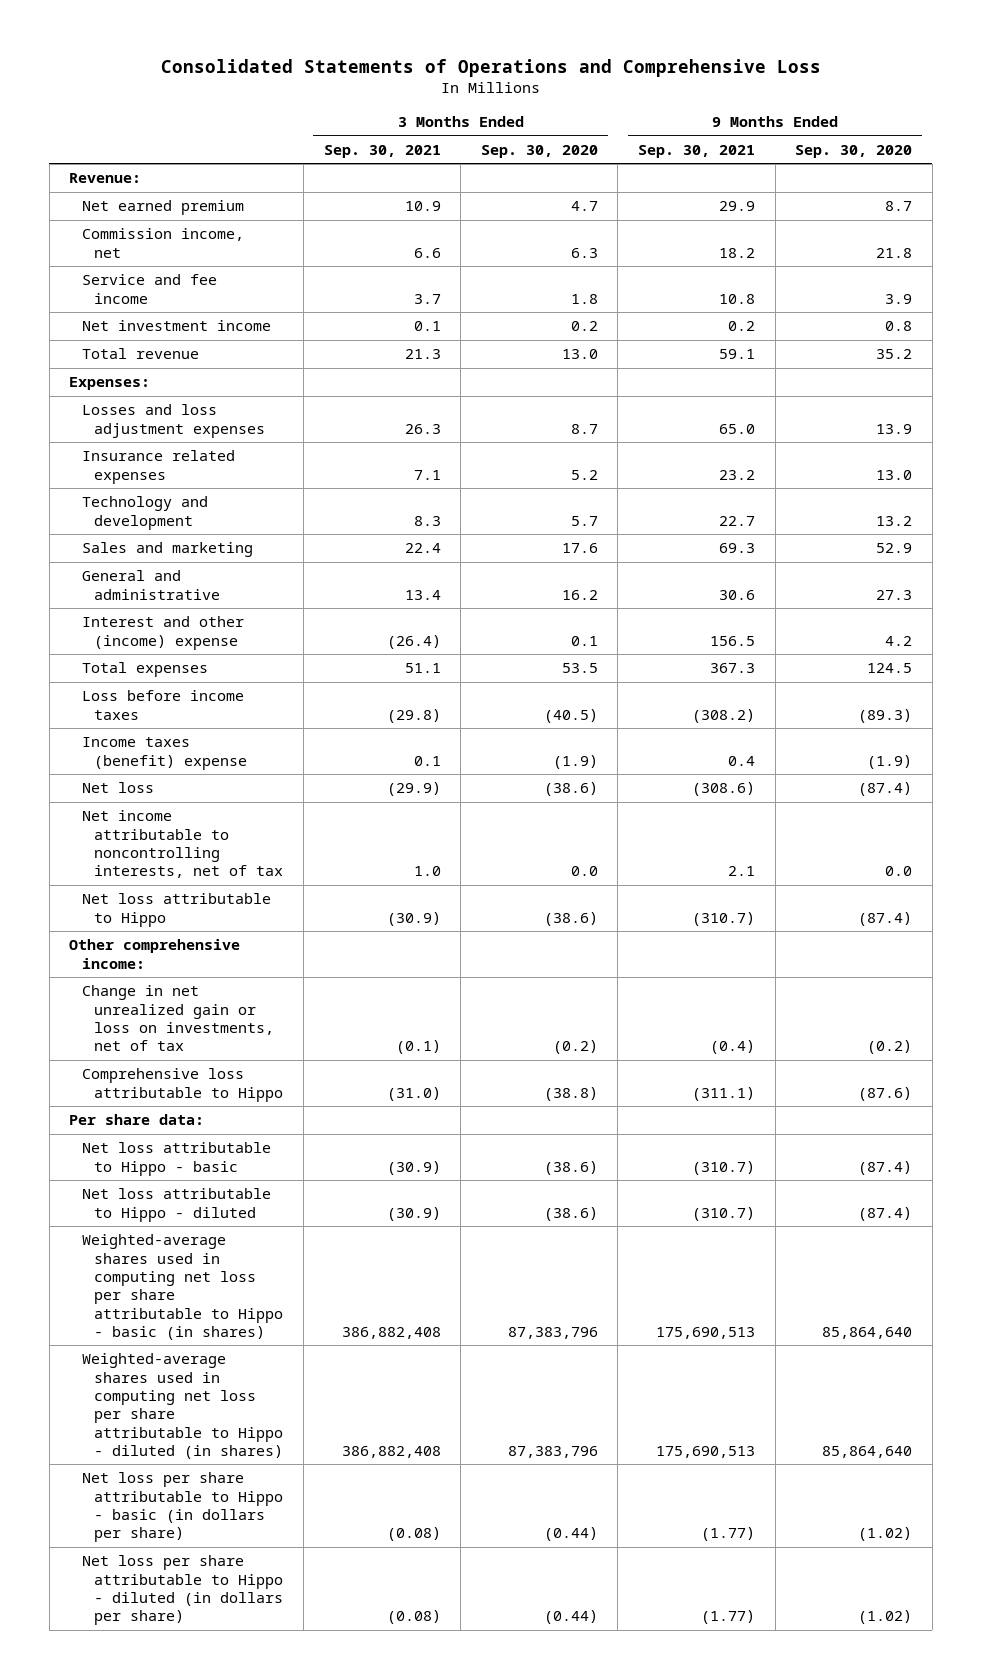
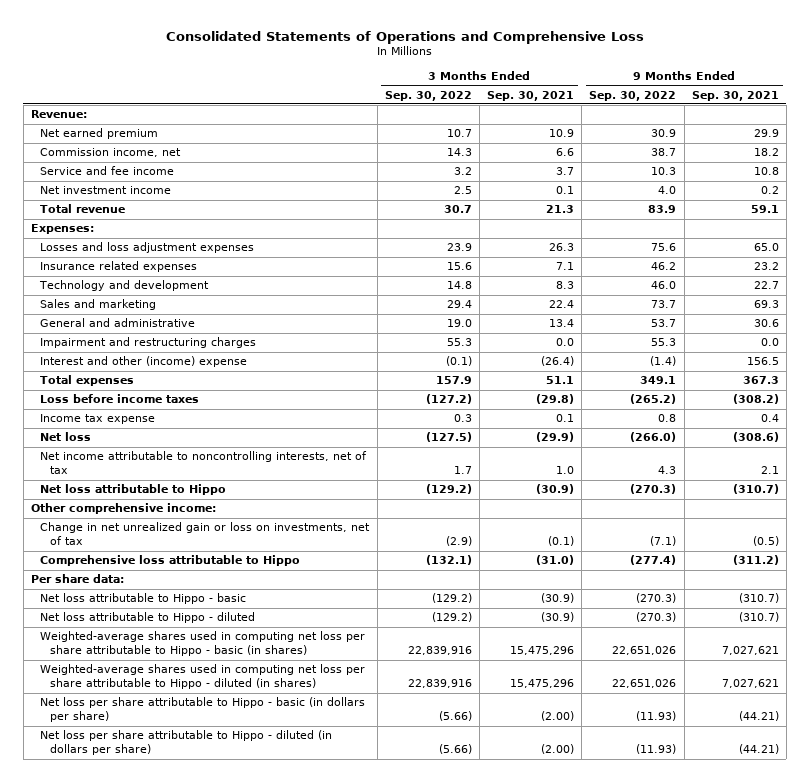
- | 3 Months Ended Sep. 30, 2021 | 3 Months Ended Sep. 30, 2020 | 9 Months Ended Sep. 30, 2021 | 9 Months Ended Sep. 30, 2020
+ | 3 Months Ended Sep. 30, 2022 | 3 Months Ended Sep. 30, 2021 | 9 Months Ended Sep. 30, 2022 | 9 Months Ended Sep. 30, 2021
+ Impairment and restructuring charges | 55.3 | 0.0 | 55.3 | 0.0
- Income taxes (benefit) expense | 0.1 | (1.9) | 0.4 | (1.9)
+ Income tax expense | 0.3 | 0.1 | 0.8 | 0.4
- Change in net unrealized gain or loss on investments, net of tax | (0.1) | (0.2) | (0.4) | (0.2)
- Comprehensive loss attributable to Hippo | (31.0) | (38.8) | (311.1) | (87.6)
+ Change in net unrealized gain or loss on investments, net of tax | (2.9) | (0.1) | (7.1) | (0.5)
+ Comprehensive loss attributable to Hippo | (132.1) | (31.0) | (277.4) | (311.2)
- Weighted-average shares used in computing net loss per share attributable to Hippo - basic (in shares) | 386,882,408 | 87,383,796 | 175,690,513 | 85,864,640
- Weighted-average shares used in computing net loss per share attributable to Hippo - diluted (in shares) | 386,882,408 | 87,383,796 | 175,690,513 | 85,864,640
- Net loss per share attributable to Hippo - basic (in dollars per share) | (0.08) | (0.44) | (1.77) | (1.02)
- Net loss per share attributable to Hippo - diluted (in dollars per share) | (0.08) | (0.44) | (1.77) | (1.02)
+ Weighted-average shares used in computing net loss per share attributable to Hippo - basic (in shares) | 22,839,916 | 15,475,296 | 22,651,026 | 7,027,621
+ Weighted-average shares used in computing net loss per share attributable to Hippo - diluted (in shares) | 22,839,916 | 15,475,296 | 22,651,026 | 7,027,621
+ Net loss per share attributable to Hippo - basic (in dollars per share) | (5.66) | (2.00) | (11.93) | (44.21)
+ Net loss per share attributable to Hippo - diluted (in dollars per share) | (5.66) | (2.00) | (11.93) | (44.21)

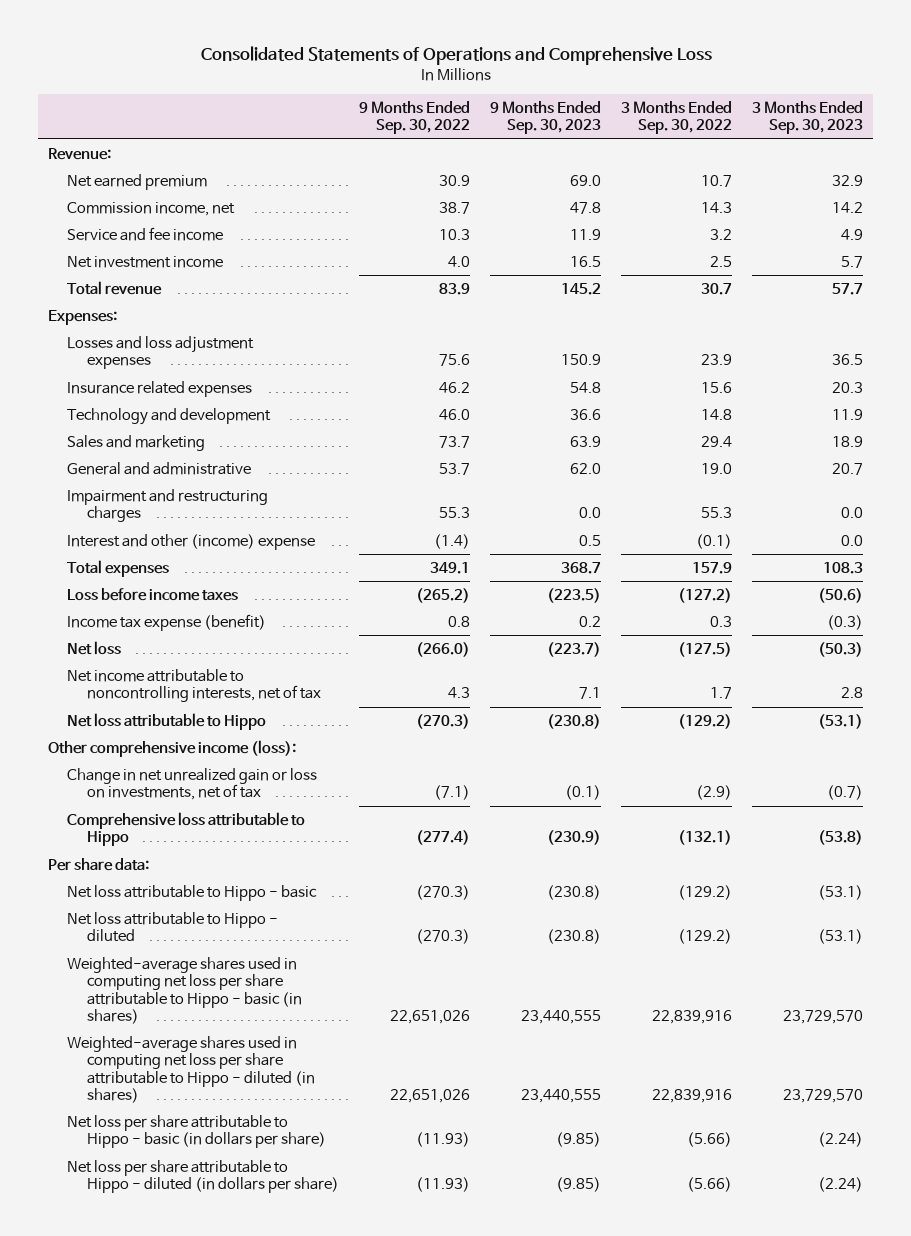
- | 3 Months Ended Sep. 30, 2022 | 3 Months Ended Sep. 30, 2021 | 9 Months Ended Sep. 30, 2022 | 9 Months Ended Sep. 30, 2021
+ | 9 Months Ended Sep. 30, 2022 | 9 Months Ended Sep. 30, 2023 | 3 Months Ended Sep. 30, 2022 | 3 Months Ended Sep. 30, 2023
- Income tax expense | 0.3 | 0.1 | 0.8 | 0.4
+ Income tax expense (benefit) | 0.8 | 0.2 | 0.3 | (0.3)
- Other comprehensive income:
+ Other comprehensive income (loss):

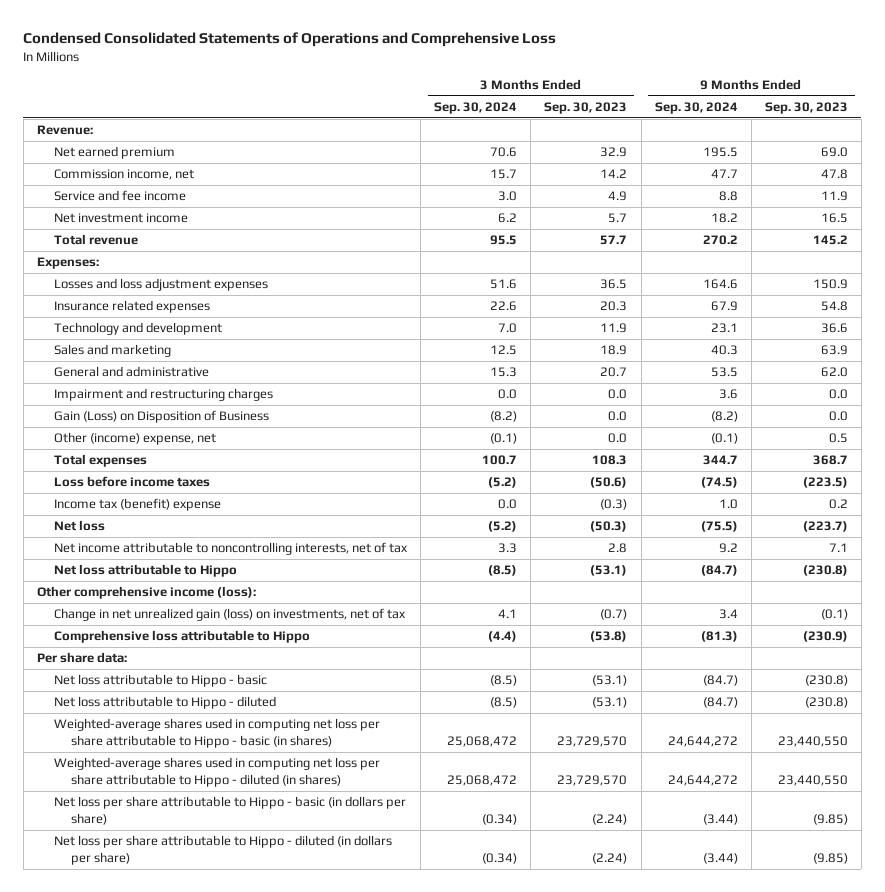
- Consolidated Statements of Operations and Comprehensive Loss
+ Condensed Consolidated Statements of Operations and Comprehensive Loss
- | 9 Months Ended Sep. 30, 2022 | 9 Months Ended Sep. 30, 2023 | 3 Months Ended Sep. 30, 2022 | 3 Months Ended Sep. 30, 2023
+ | 3 Months Ended Sep. 30, 2024 | 3 Months Ended Sep. 30, 2023 | 9 Months Ended Sep. 30, 2024 | 9 Months Ended Sep. 30, 2023
- Interest and other (income) expense | (1.4) | 0.5 | (0.1) | 0.0
+ Gain (Loss) on Disposition of Business | (8.2) | 0.0 | (8.2) | 0.0
+ Other (income) expense, net | (0.1) | 0.0 | (0.1) | 0.5
- Income tax expense (benefit) | 0.8 | 0.2 | 0.3 | (0.3)
+ Income tax (benefit) expense | 0.0 | (0.3) | 1.0 | 0.2
- Change in net unrealized gain or loss on investments, net of tax | (7.1) | (0.1) | (2.9) | (0.7)
+ Change in net unrealized gain (loss) on investments, net of tax | 4.1 | (0.7) | 3.4 | (0.1)
- Weighted-average shares used in computing net loss per share attributable to Hippo - basic (in shares) | 22,651,026 | 23,440,555 | 22,839,916 | 23,729,570
- Weighted-average shares used in computing net loss per share attributable to Hippo - diluted (in shares) | 22,651,026 | 23,440,555 | 22,839,916 | 23,729,570
+ Weighted-average shares used in computing net loss per share attributable to Hippo - basic (in shares) | 25,068,472 | 23,729,570 | 24,644,272 | 23,440,550
+ Weighted-average shares used in computing net loss per share attributable to Hippo - diluted (in shares) | 25,068,472 | 23,729,570 | 24,644,272 | 23,440,550

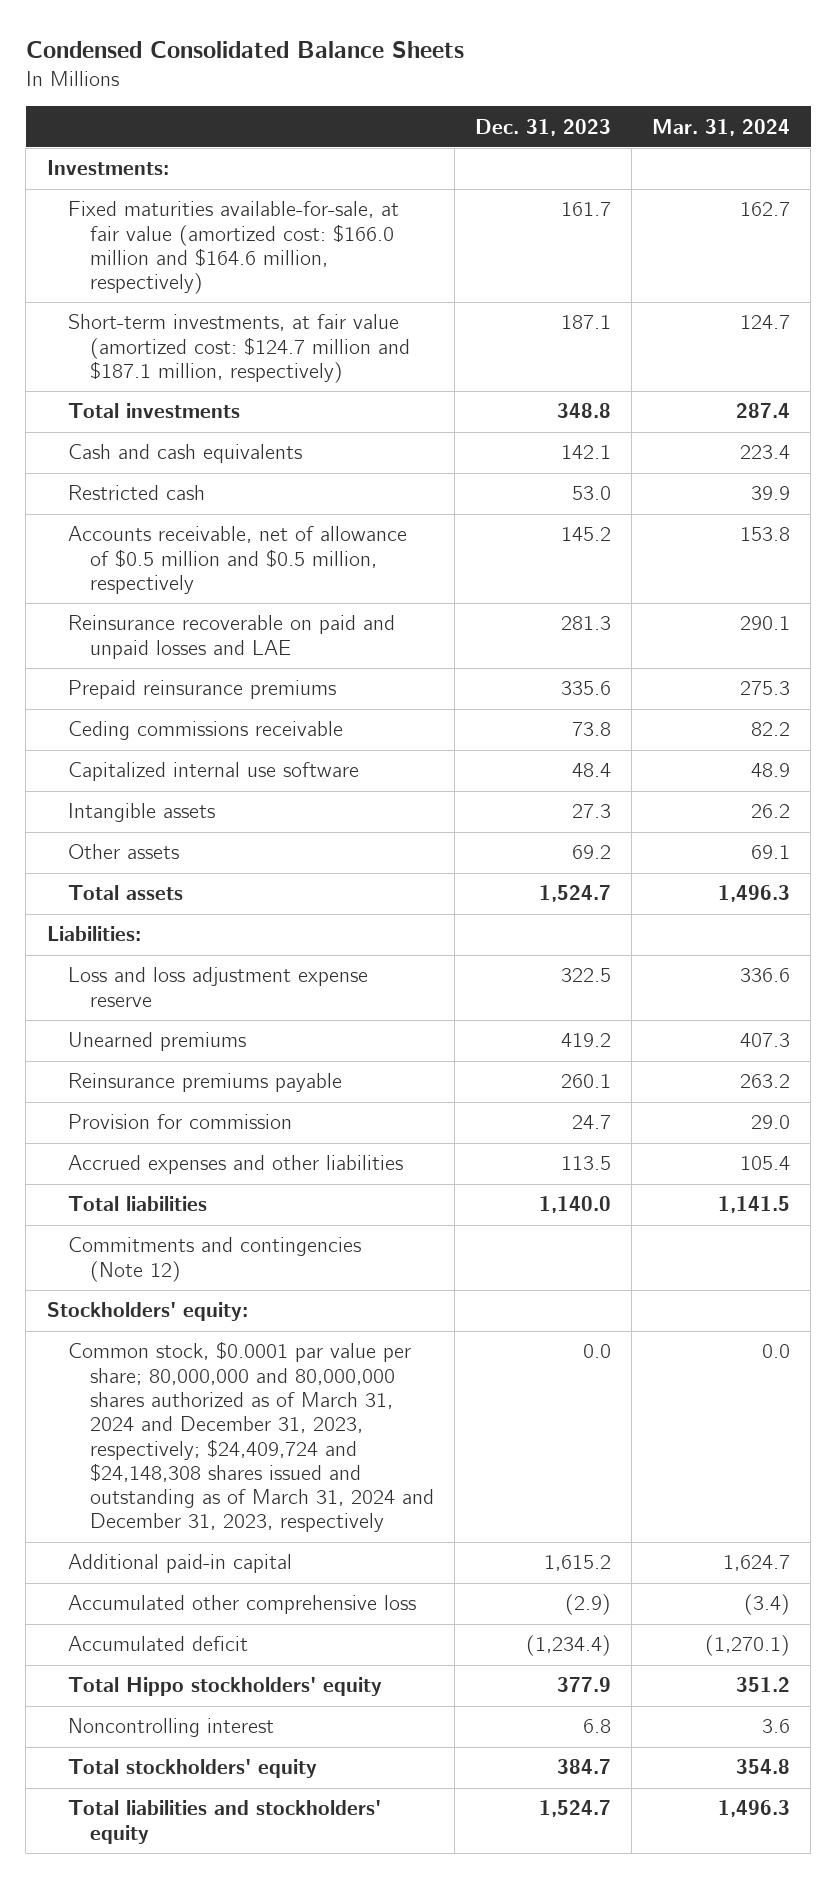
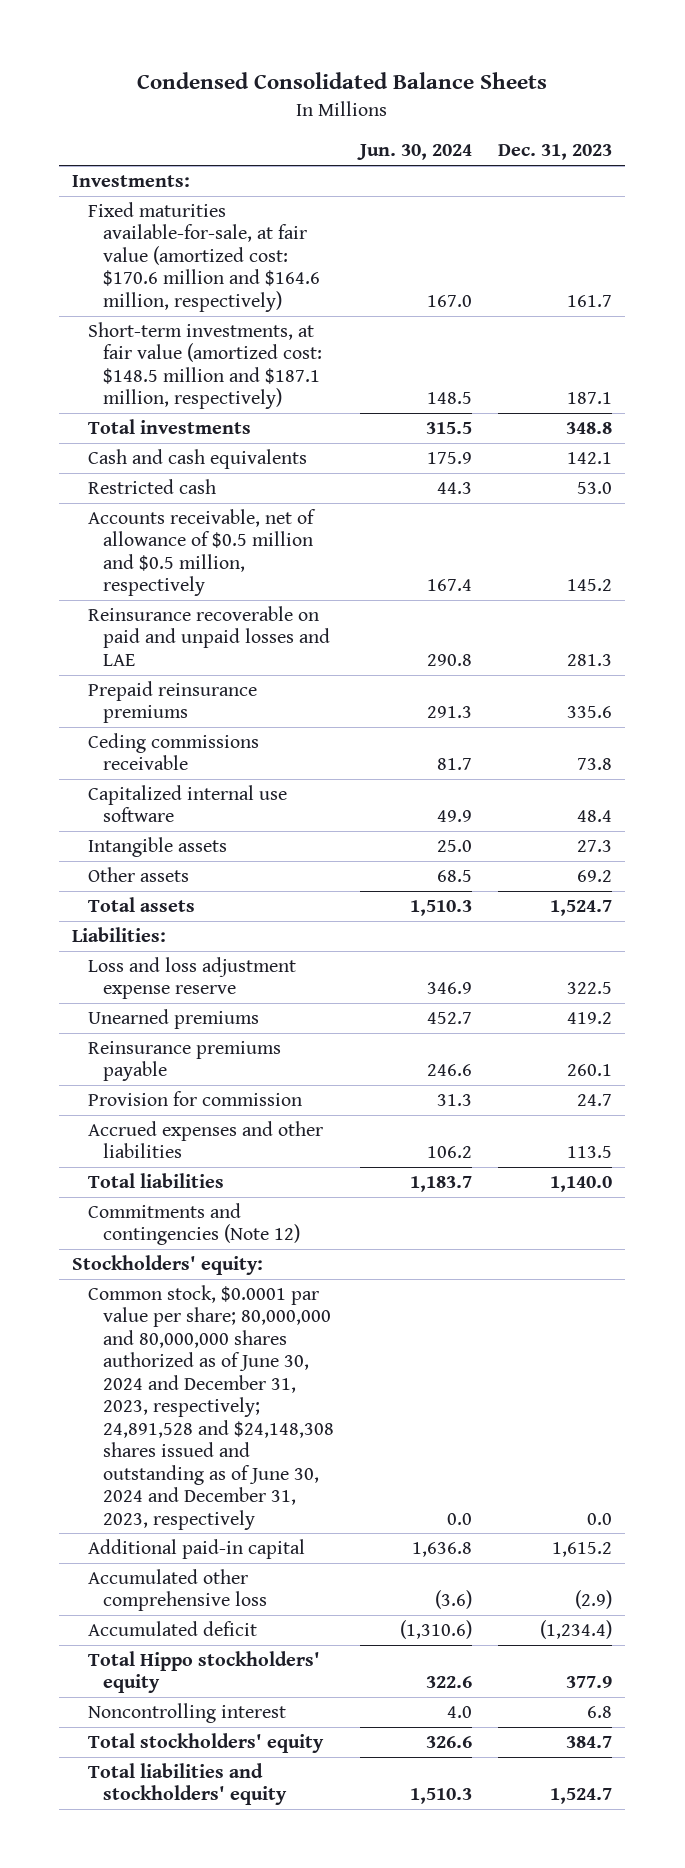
- | Dec. 31, 2023 | Mar. 31, 2024
+ | Jun. 30, 2024 | Dec. 31, 2023
- Fixed maturities available-for-sale, at fair value (amortized cost: $166.0 million and $164.6 million, respectively) | 161.7 | 162.7
- Short-term investments, at fair value (amortized cost: $124.7 million and $187.1 million, respectively) | 187.1 | 124.7
+ Fixed maturities available-for-sale, at fair value (amortized cost: $170.6 million and $164.6 million, respectively) | 167.0 | 161.7
+ Short-term investments, at fair value (amortized cost: $148.5 million and $187.1 million, respectively) | 148.5 | 187.1
- Common stock, $0.0001 par value per share; 80,000,000 and 80,000,000 shares authorized as of March 31, 2024 and December 31, 2023, respectively; $24,409,724 and $24,148,308 shares issued and outstanding as of March 31, 2024 and December 31, 2023, respectively | 0.0 | 0.0
+ Common stock, $0.0001 par value per share; 80,000,000 and 80,000,000 shares authorized as of June 30, 2024 and December 31, 2023, respectively; 24,891,528 and $24,148,308 shares issued and outstanding as of June 30, 2024 and December 31, 2023, respectively | 0.0 | 0.0

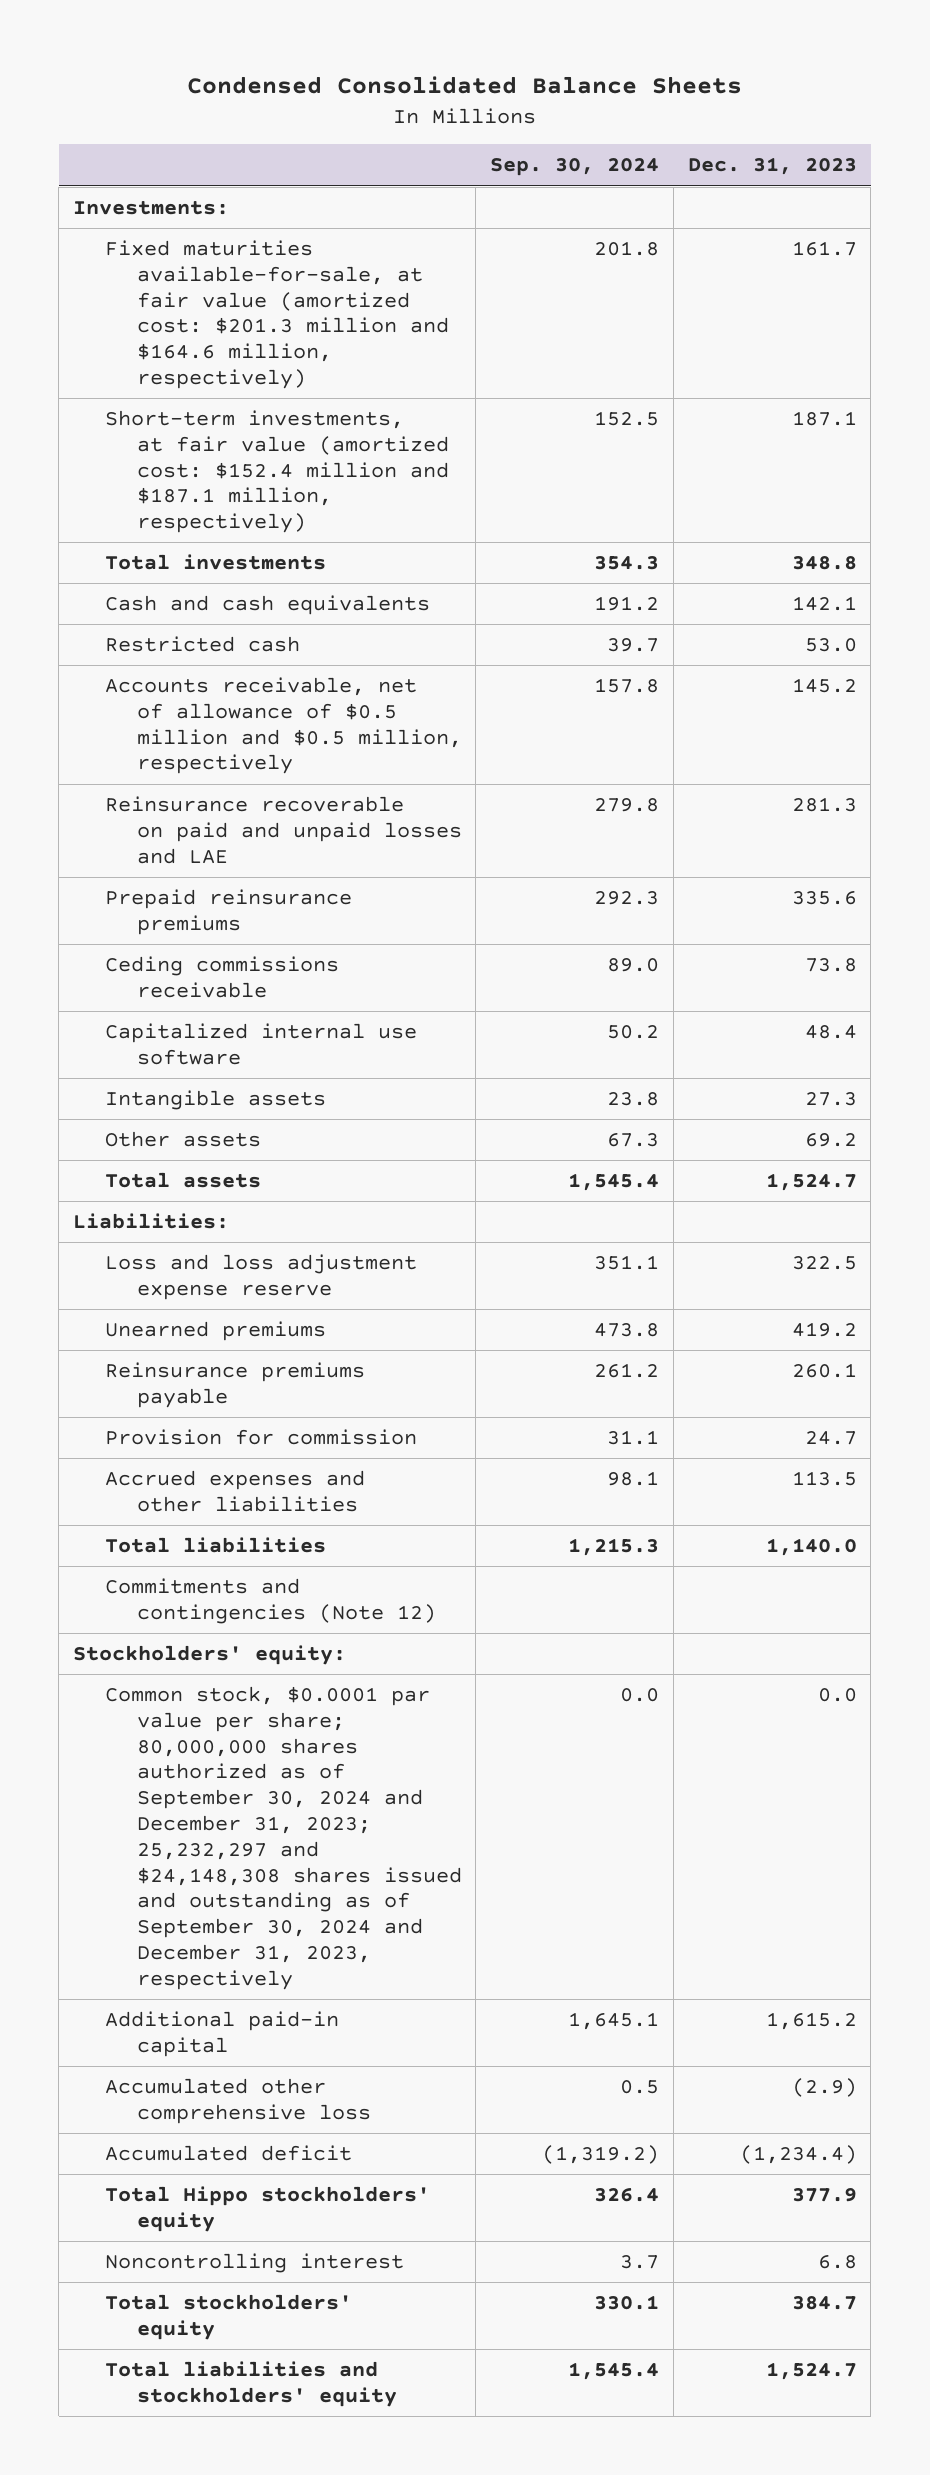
- | Jun. 30, 2024 | Dec. 31, 2023
+ | Sep. 30, 2024 | Dec. 31, 2023
- Fixed maturities available-for-sale, at fair value (amortized cost: $170.6 million and $164.6 million, respectively) | 167.0 | 161.7
- Short-term investments, at fair value (amortized cost: $148.5 million and $187.1 million, respectively) | 148.5 | 187.1
+ Fixed maturities available-for-sale, at fair value (amortized cost: $201.3 million and $164.6 million, respectively) | 201.8 | 161.7
+ Short-term investments, at fair value (amortized cost: $152.4 million and $187.1 million, respectively) | 152.5 | 187.1
- Common stock, $0.0001 par value per share; 80,000,000 and 80,000,000 shares authorized as of June 30, 2024 and December 31, 2023, respectively; 24,891,528 and $24,148,308 shares issued and outstanding as of June 30, 2024 and December 31, 2023, respectively | 0.0 | 0.0
+ Common stock, $0.0001 par value per share; 80,000,000 shares authorized as of September 30, 2024 and December 31, 2023; 25,232,297 and $24,148,308 shares issued and outstanding as of September 30, 2024 and December 31, 2023, respectively | 0.0 | 0.0

